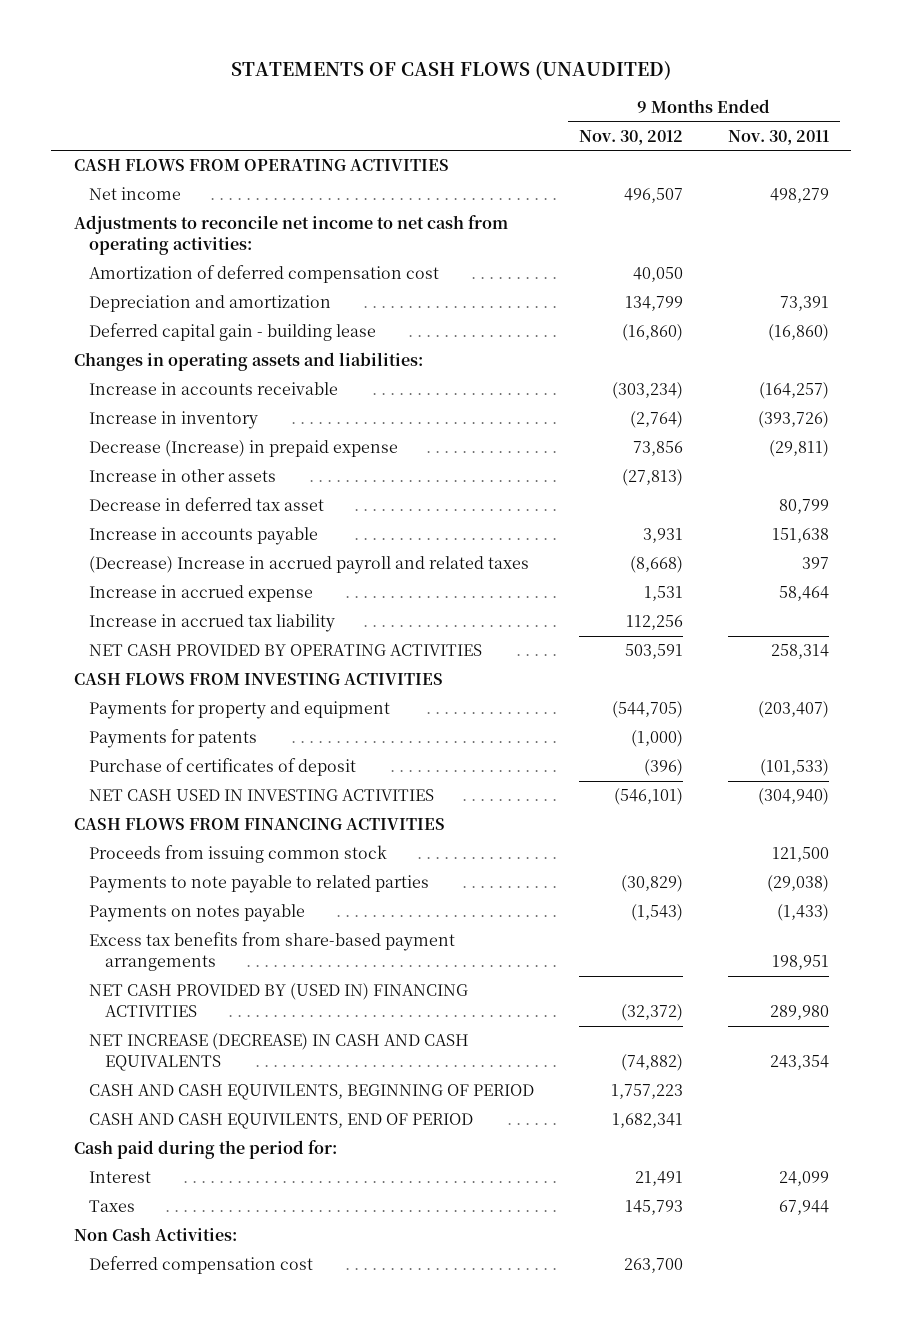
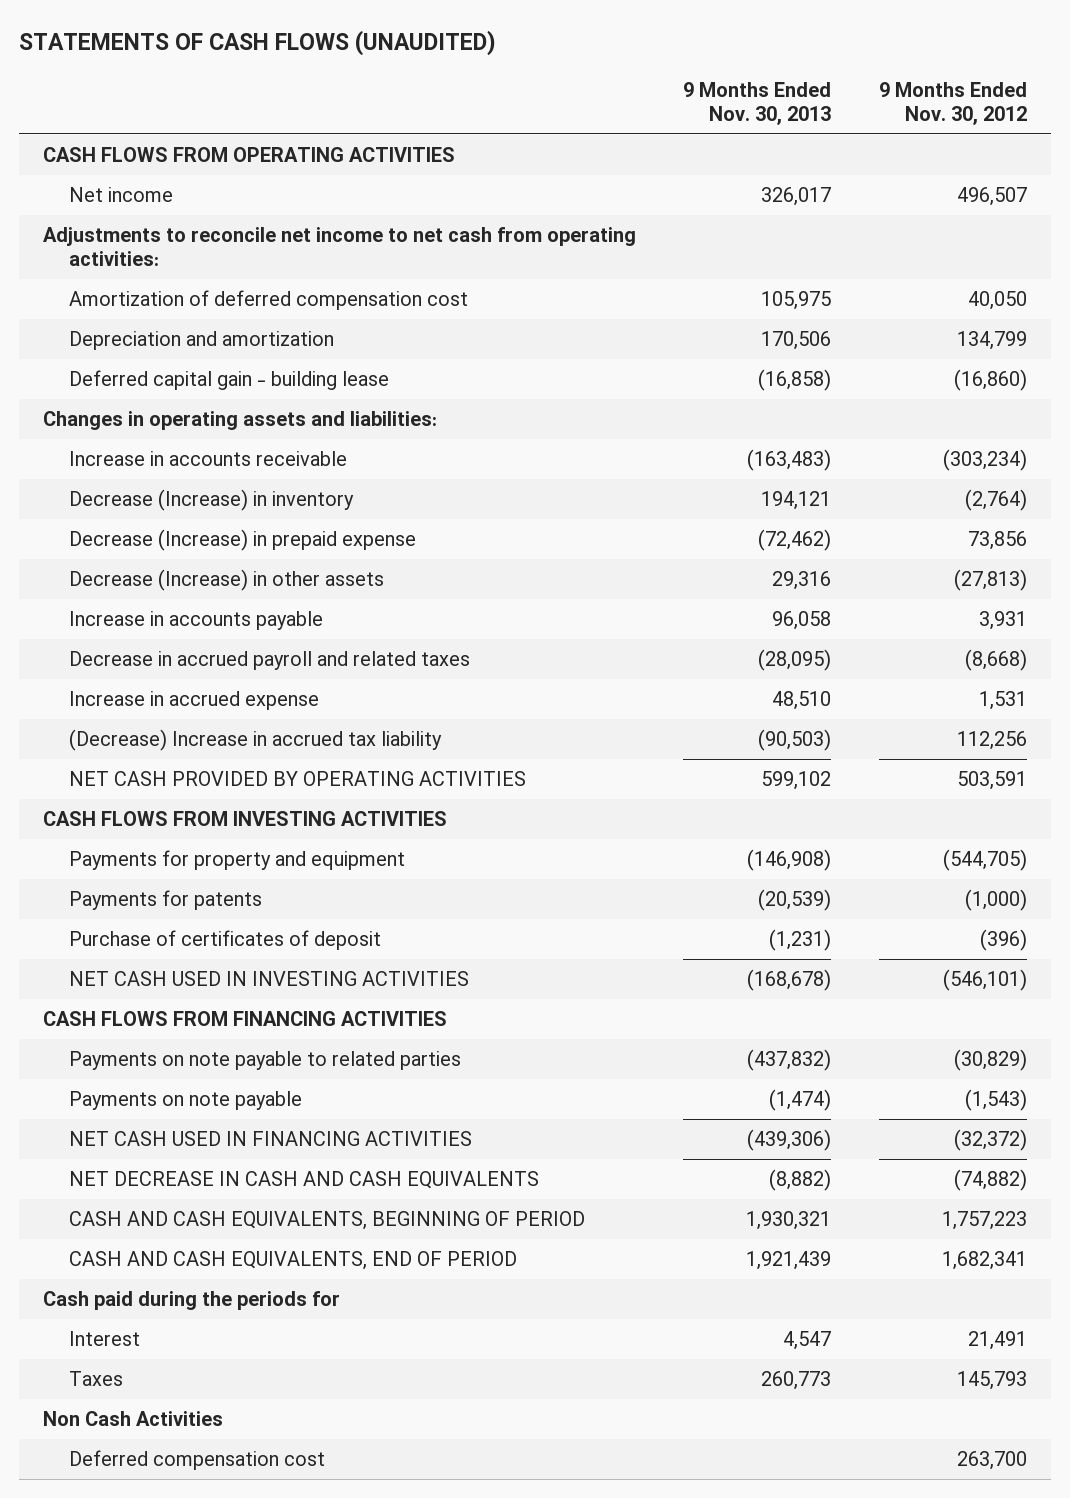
- | 9 Months Ended Nov. 30, 2012 | 9 Months Ended Nov. 30, 2011
+ | 9 Months Ended Nov. 30, 2013 | 9 Months Ended Nov. 30, 2012
- Increase in inventory | (2,764) | (393,726)
+ Decrease (Increase) in inventory | 194,121 | (2,764)
- Increase in other assets | (27,813) |
- Decrease in deferred tax asset | | 80,799
+ Decrease (Increase) in other assets | 29,316 | (27,813)
- (Decrease) Increase in accrued payroll and related taxes | (8,668) | 397
+ Decrease in accrued payroll and related taxes | (28,095) | (8,668)
- Increase in accrued tax liability | 112,256 |
+ (Decrease) Increase in accrued tax liability | (90,503) | 112,256
- Proceeds from issuing common stock | | 121,500
- Payments to note payable to related parties | (30,829) | (29,038)
- Payments on notes payable | (1,543) | (1,433)
- Excess tax benefits from share-based payment arrangements | | 198,951
- NET CASH PROVIDED BY (USED IN) FINANCING ACTIVITIES | (32,372) | 289,980
- NET INCREASE (DECREASE) IN CASH AND CASH EQUIVALENTS | (74,882) | 243,354
- CASH AND CASH EQUIVILENTS, BEGINNING OF PERIOD | 1,757,223 |
- CASH AND CASH EQUIVILENTS, END OF PERIOD | 1,682,341 |
- Cash paid during the period for:
+ Payments on note payable to related parties | (437,832) | (30,829)
+ Payments on note payable | (1,474) | (1,543)
+ NET CASH USED IN FINANCING ACTIVITIES | (439,306) | (32,372)
+ NET DECREASE IN CASH AND CASH EQUIVALENTS | (8,882) | (74,882)
+ CASH AND CASH EQUIVALENTS, BEGINNING OF PERIOD | 1,930,321 | 1,757,223
+ CASH AND CASH EQUIVALENTS, END OF PERIOD | 1,921,439 | 1,682,341
+ Cash paid during the periods for
- Non Cash Activities:
+ Non Cash Activities

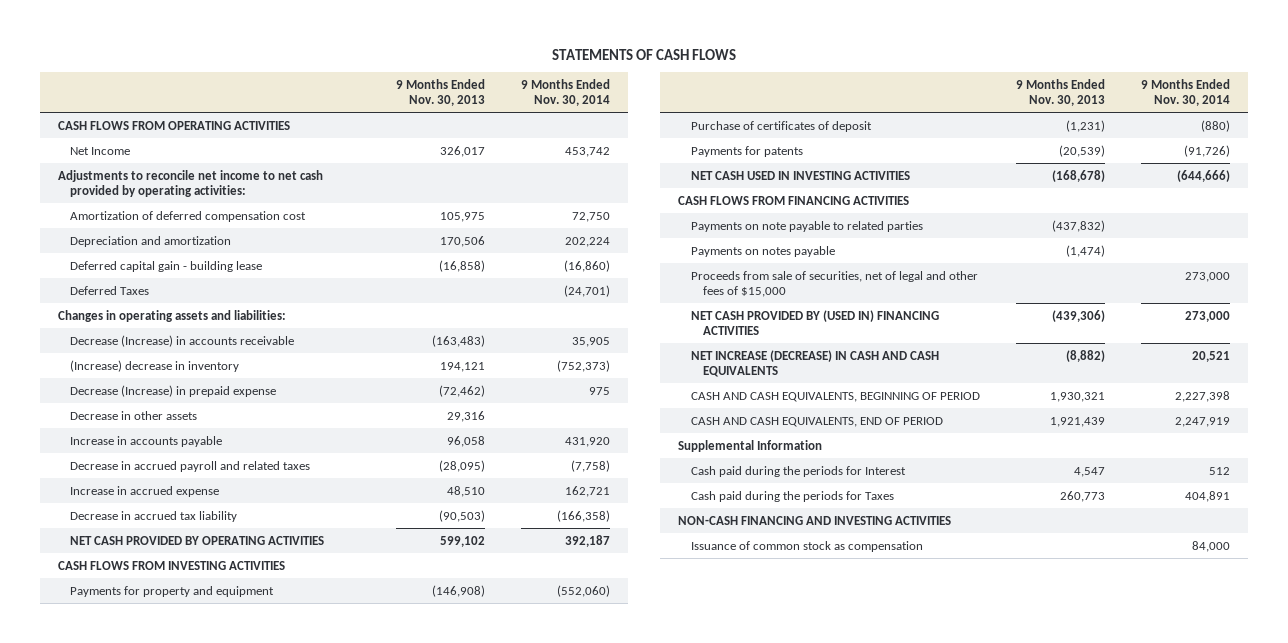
- STATEMENTS OF CASH FLOWS (UNAUDITED)
+ STATEMENTS OF CASH FLOWS
- | 9 Months Ended Nov. 30, 2013 | 9 Months Ended Nov. 30, 2012
+ | 9 Months Ended Nov. 30, 2013 | 9 Months Ended Nov. 30, 2014
- Net income | 326,017 | 496,507
- Adjustments to reconcile net income to net cash from operating activities:
+ Net Income | 326,017 | 453,742
+ Adjustments to reconcile net income to net cash provided by operating activities:
+ Deferred Taxes | | (24,701)
- Increase in accounts receivable | (163,483) | (303,234)
- Decrease (Increase) in inventory | 194,121 | (2,764)
+ Decrease (Increase) in accounts receivable | (163,483) | 35,905
+ (Increase) decrease in inventory | 194,121 | (752,373)
- Decrease (Increase) in other assets | 29,316 | (27,813)
+ Decrease in other assets | 29,316 |
- (Decrease) Increase in accrued tax liability | (90,503) | 112,256
+ Decrease in accrued tax liability | (90,503) | (166,358)
moved down: Payments for patents | (20,539) | (91,726)
- Payments on note payable | (1,474) | (1,543)
- NET CASH USED IN FINANCING ACTIVITIES | (439,306) | (32,372)
- NET DECREASE IN CASH AND CASH EQUIVALENTS | (8,882) | (74,882)
+ Payments on notes payable | (1,474) |
+ Proceeds from sale of securities, net of legal and other fees of $15,000 | | 273,000
+ NET CASH PROVIDED BY (USED IN) FINANCING ACTIVITIES | (439,306) | 273,000
+ NET INCREASE (DECREASE) IN CASH AND CASH EQUIVALENTS | (8,882) | 20,521
- Cash paid during the periods for
- Interest | 4,547 | 21,491
- Taxes | 260,773 | 145,793
- Non Cash Activities
- Deferred compensation cost | | 263,700
+ Supplemental Information
+ Cash paid during the periods for Interest | 4,547 | 512
+ Cash paid during the periods for Taxes | 260,773 | 404,891
+ NON-CASH FINANCING AND INVESTING ACTIVITIES
+ Issuance of common stock as compensation | | 84,000

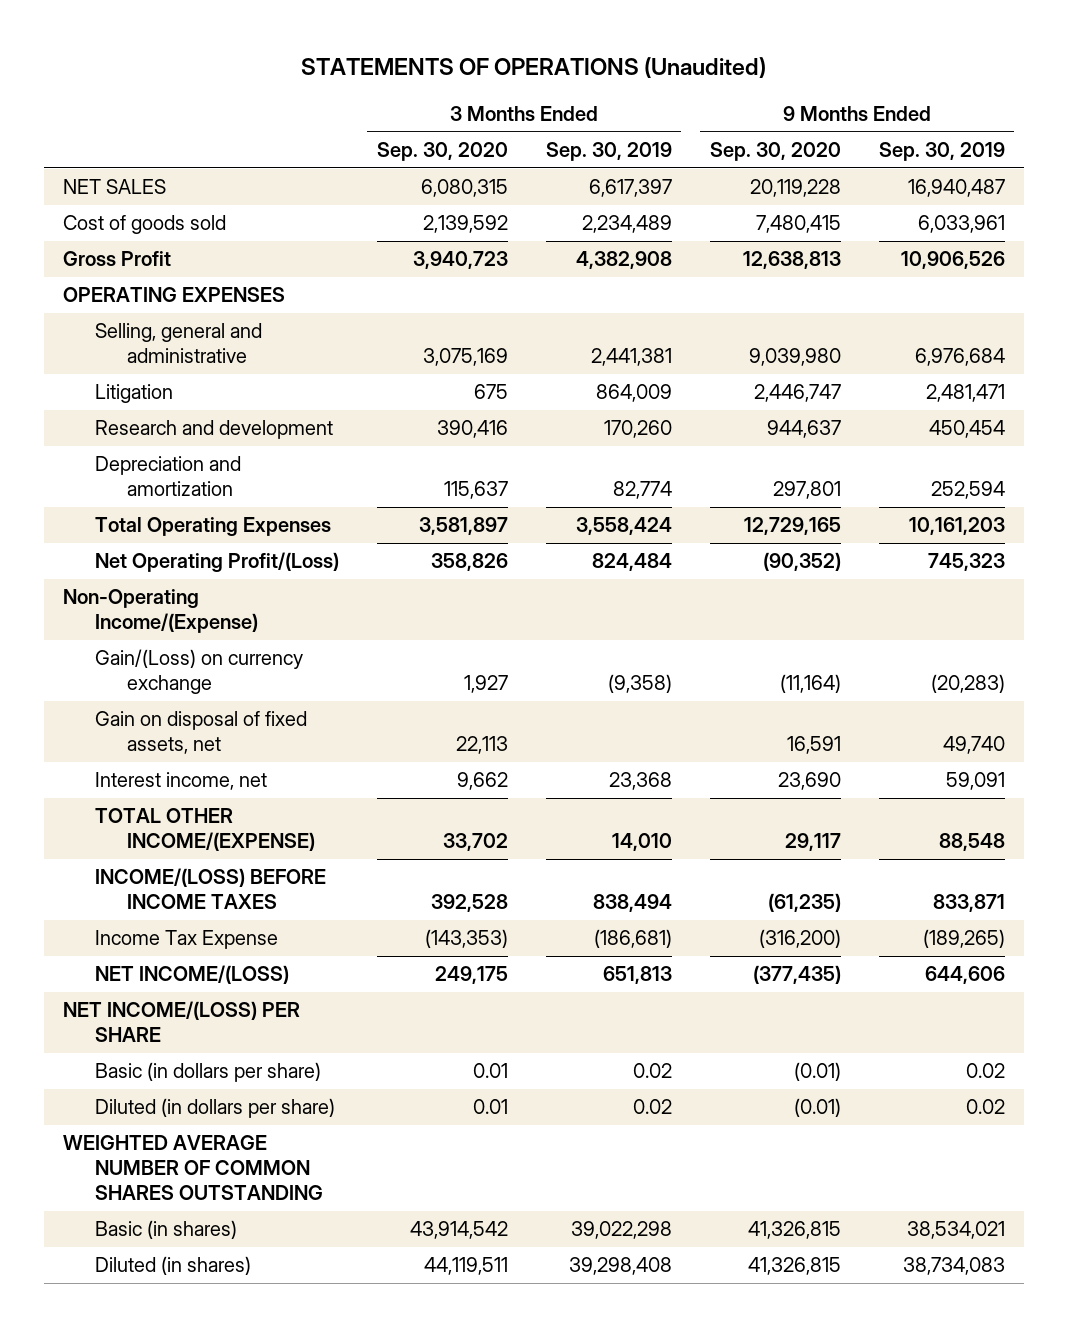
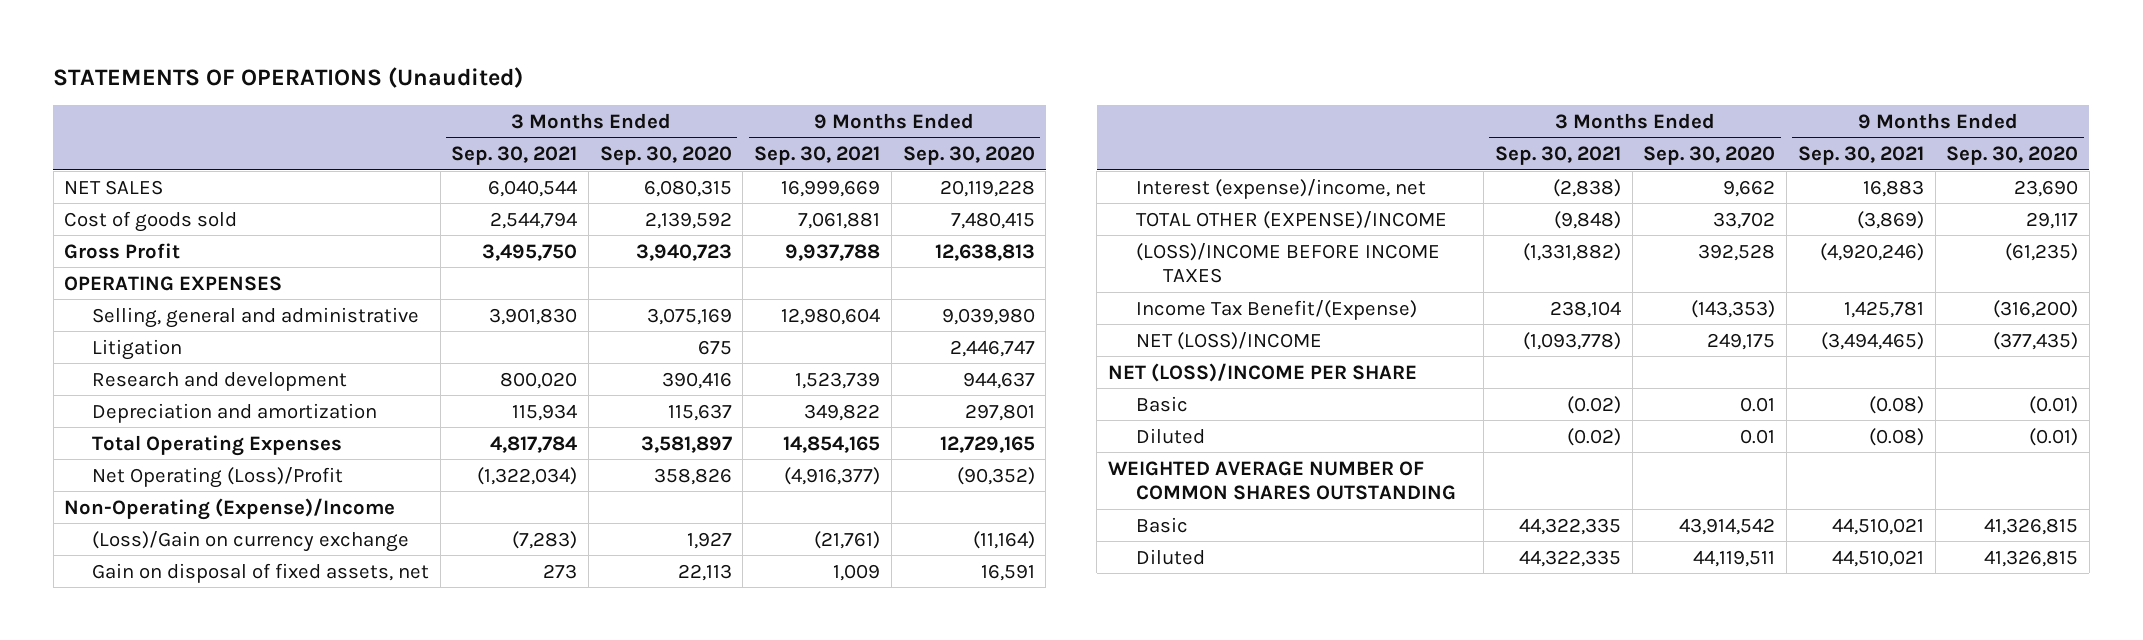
- | 3 Months Ended Sep. 30, 2020 | 3 Months Ended Sep. 30, 2019 | 9 Months Ended Sep. 30, 2020 | 9 Months Ended Sep. 30, 2019
+ | 3 Months Ended Sep. 30, 2021 | 3 Months Ended Sep. 30, 2020 | 9 Months Ended Sep. 30, 2021 | 9 Months Ended Sep. 30, 2020
- Net Operating Profit/(Loss) | 358,826 | 824,484 | (90,352) | 745,323
- Non-Operating Income/(Expense)
- Gain/(Loss) on currency exchange | 1,927 | (9,358) | (11,164) | (20,283)
+ Net Operating (Loss)/Profit | (1,322,034) | 358,826 | (4,916,377) | (90,352)
+ Non-Operating (Expense)/Income
+ (Loss)/Gain on currency exchange | (7,283) | 1,927 | (21,761) | (11,164)
- Interest income, net | 9,662 | 23,368 | 23,690 | 59,091
- TOTAL OTHER INCOME/(EXPENSE) | 33,702 | 14,010 | 29,117 | 88,548
- INCOME/(LOSS) BEFORE INCOME TAXES | 392,528 | 838,494 | (61,235) | 833,871
- Income Tax Expense | (143,353) | (186,681) | (316,200) | (189,265)
- NET INCOME/(LOSS) | 249,175 | 651,813 | (377,435) | 644,606
- NET INCOME/(LOSS) PER SHARE
- Basic (in dollars per share) | 0.01 | 0.02 | (0.01) | 0.02
- Diluted (in dollars per share) | 0.01 | 0.02 | (0.01) | 0.02
+ Interest (expense)/income, net | (2,838) | 9,662 | 16,883 | 23,690
+ TOTAL OTHER (EXPENSE)/INCOME | (9,848) | 33,702 | (3,869) | 29,117
+ (LOSS)/INCOME BEFORE INCOME TAXES | (1,331,882) | 392,528 | (4,920,246) | (61,235)
+ Income Tax Benefit/(Expense) | 238,104 | (143,353) | 1,425,781 | (316,200)
+ NET (LOSS)/INCOME | (1,093,778) | 249,175 | (3,494,465) | (377,435)
+ NET (LOSS)/INCOME PER SHARE
+ Basic | (0.02) | 0.01 | (0.08) | (0.01)
+ Diluted | (0.02) | 0.01 | (0.08) | (0.01)
- Basic (in shares) | 43,914,542 | 39,022,298 | 41,326,815 | 38,534,021
- Diluted (in shares) | 44,119,511 | 39,298,408 | 41,326,815 | 38,734,083
+ Basic | 44,322,335 | 43,914,542 | 44,510,021 | 41,326,815
+ Diluted | 44,322,335 | 44,119,511 | 44,510,021 | 41,326,815

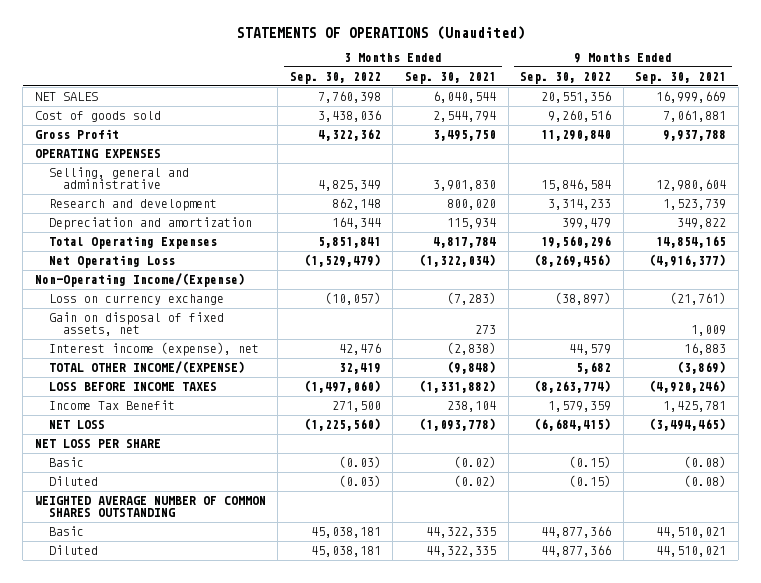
- | 3 Months Ended Sep. 30, 2021 | 3 Months Ended Sep. 30, 2020 | 9 Months Ended Sep. 30, 2021 | 9 Months Ended Sep. 30, 2020
+ | 3 Months Ended Sep. 30, 2022 | 3 Months Ended Sep. 30, 2021 | 9 Months Ended Sep. 30, 2022 | 9 Months Ended Sep. 30, 2021
- Litigation | | 675 | | 2,446,747
- Net Operating (Loss)/Profit | (1,322,034) | 358,826 | (4,916,377) | (90,352)
- Non-Operating (Expense)/Income
- (Loss)/Gain on currency exchange | (7,283) | 1,927 | (21,761) | (11,164)
+ Net Operating Loss | (1,529,479) | (1,322,034) | (8,269,456) | (4,916,377)
+ Non-Operating Income/(Expense)
+ Loss on currency exchange | (10,057) | (7,283) | (38,897) | (21,761)
- Interest (expense)/income, net | (2,838) | 9,662 | 16,883 | 23,690
- TOTAL OTHER (EXPENSE)/INCOME | (9,848) | 33,702 | (3,869) | 29,117
- (LOSS)/INCOME BEFORE INCOME TAXES | (1,331,882) | 392,528 | (4,920,246) | (61,235)
- Income Tax Benefit/(Expense) | 238,104 | (143,353) | 1,425,781 | (316,200)
- NET (LOSS)/INCOME | (1,093,778) | 249,175 | (3,494,465) | (377,435)
- NET (LOSS)/INCOME PER SHARE
+ Interest income (expense), net | 42,476 | (2,838) | 44,579 | 16,883
+ TOTAL OTHER INCOME/(EXPENSE) | 32,419 | (9,848) | 5,682 | (3,869)
+ LOSS BEFORE INCOME TAXES | (1,497,060) | (1,331,882) | (8,263,774) | (4,920,246)
+ Income Tax Benefit | 271,500 | 238,104 | 1,579,359 | 1,425,781
+ NET LOSS | (1,225,560) | (1,093,778) | (6,684,415) | (3,494,465)
+ NET LOSS PER SHARE

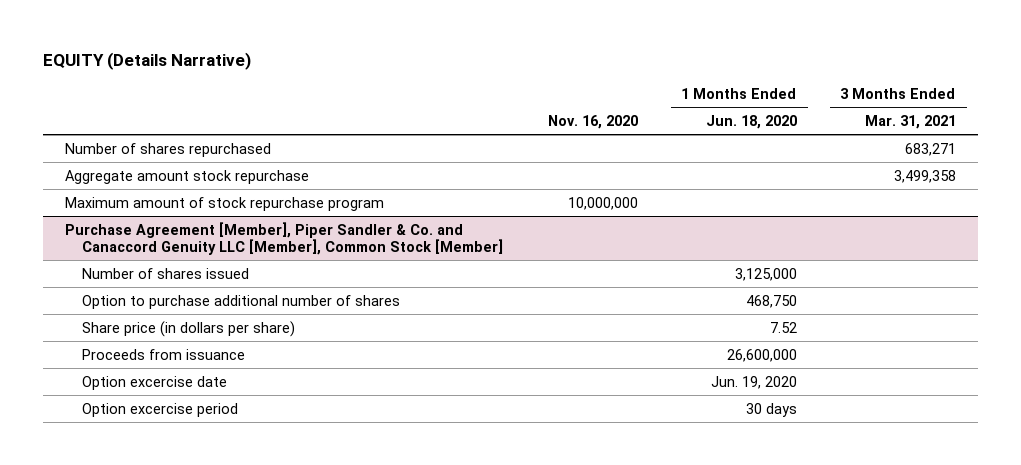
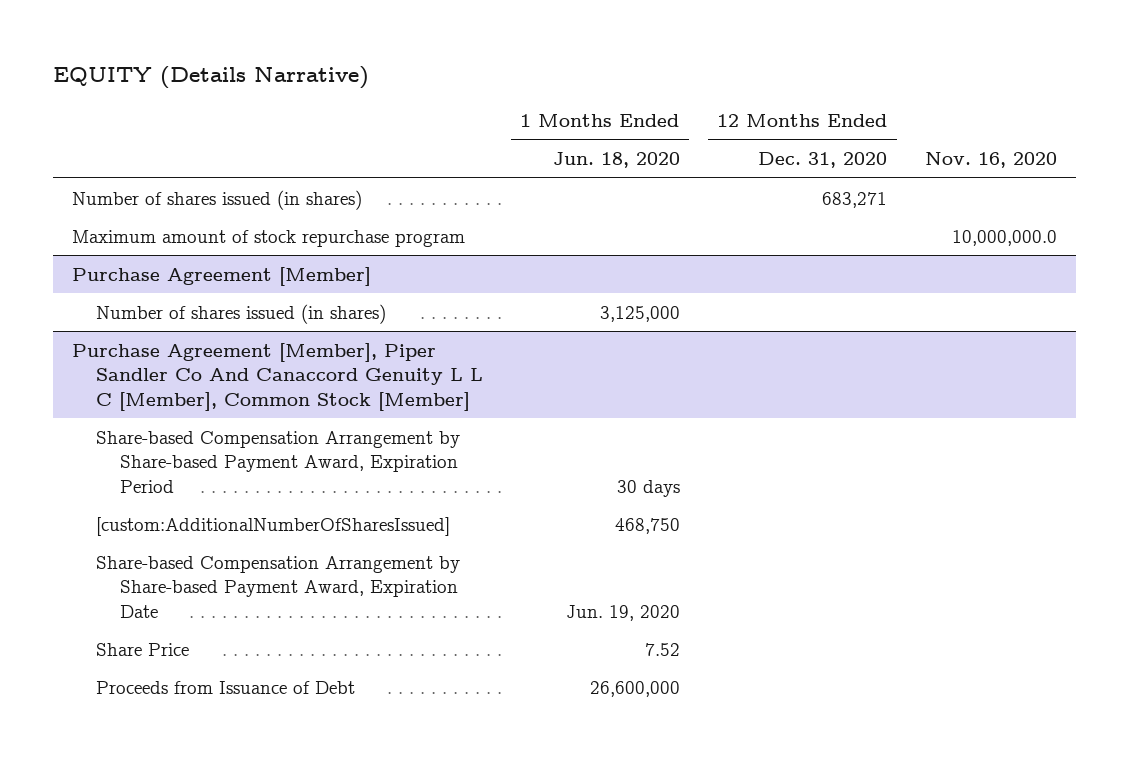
- | Nov. 16, 2020 | 1 Months Ended Jun. 18, 2020 | 3 Months Ended Mar. 31, 2021
+ | 1 Months Ended Jun. 18, 2020 | 12 Months Ended Dec. 31, 2020 | Nov. 16, 2020
- Number of shares repurchased | | | 683,271
- Aggregate amount stock repurchase | | | 3,499,358
- Maximum amount of stock repurchase program | 10,000,000 | |
- Purchase Agreement [Member], Piper Sandler & Co. and Canaccord Genuity LLC [Member], Common Stock [Member]
- Number of shares issued | | 3,125,000 |
- Option to purchase additional number of shares | | 468,750 |
- Share price (in dollars per share) | | 7.52 |
- Proceeds from issuance | | 26,600,000 |
- Option excercise date | | Jun. 19, 2020 |
- Option excercise period | | 30 days |
+ Number of shares issued (in shares) | | 683,271 |
+ Maximum amount of stock repurchase program | | | 10,000,000.0
+ Purchase Agreement [Member]
+ Number of shares issued (in shares) | 3,125,000 | |
+ Purchase Agreement [Member], Piper Sandler Co And Canaccord Genuity L L C [Member], Common Stock [Member]
+ Share-based Compensation Arrangement by Share-based Payment Award, Expiration Period | 30 days | |
+ [custom:AdditionalNumberOfSharesIssued] | 468,750 | |
+ Share-based Compensation Arrangement by Share-based Payment Award, Expiration Date | Jun. 19, 2020 | |
+ Share Price | 7.52 | |
+ Proceeds from Issuance of Debt | 26,600,000 | |

